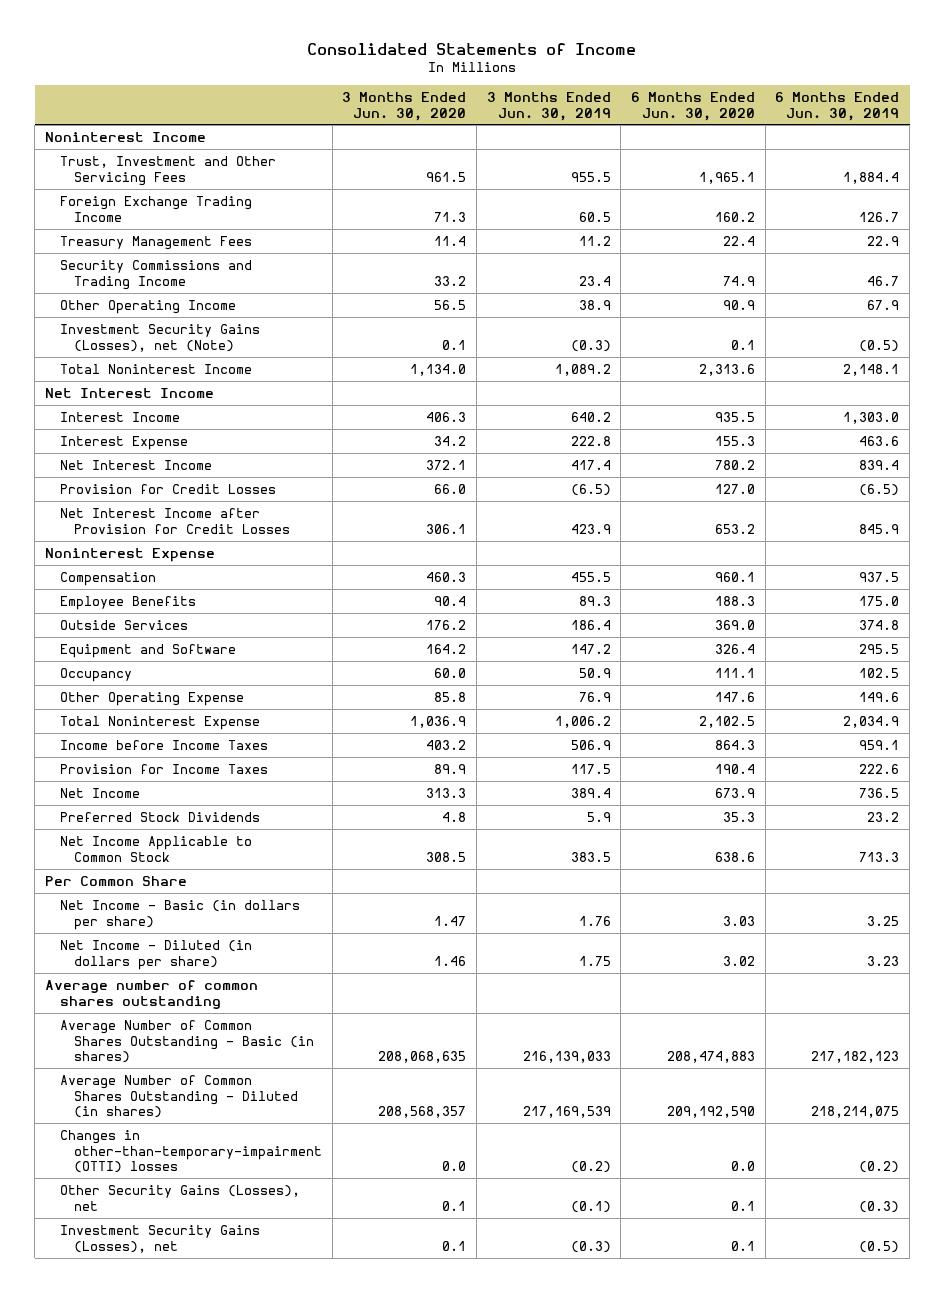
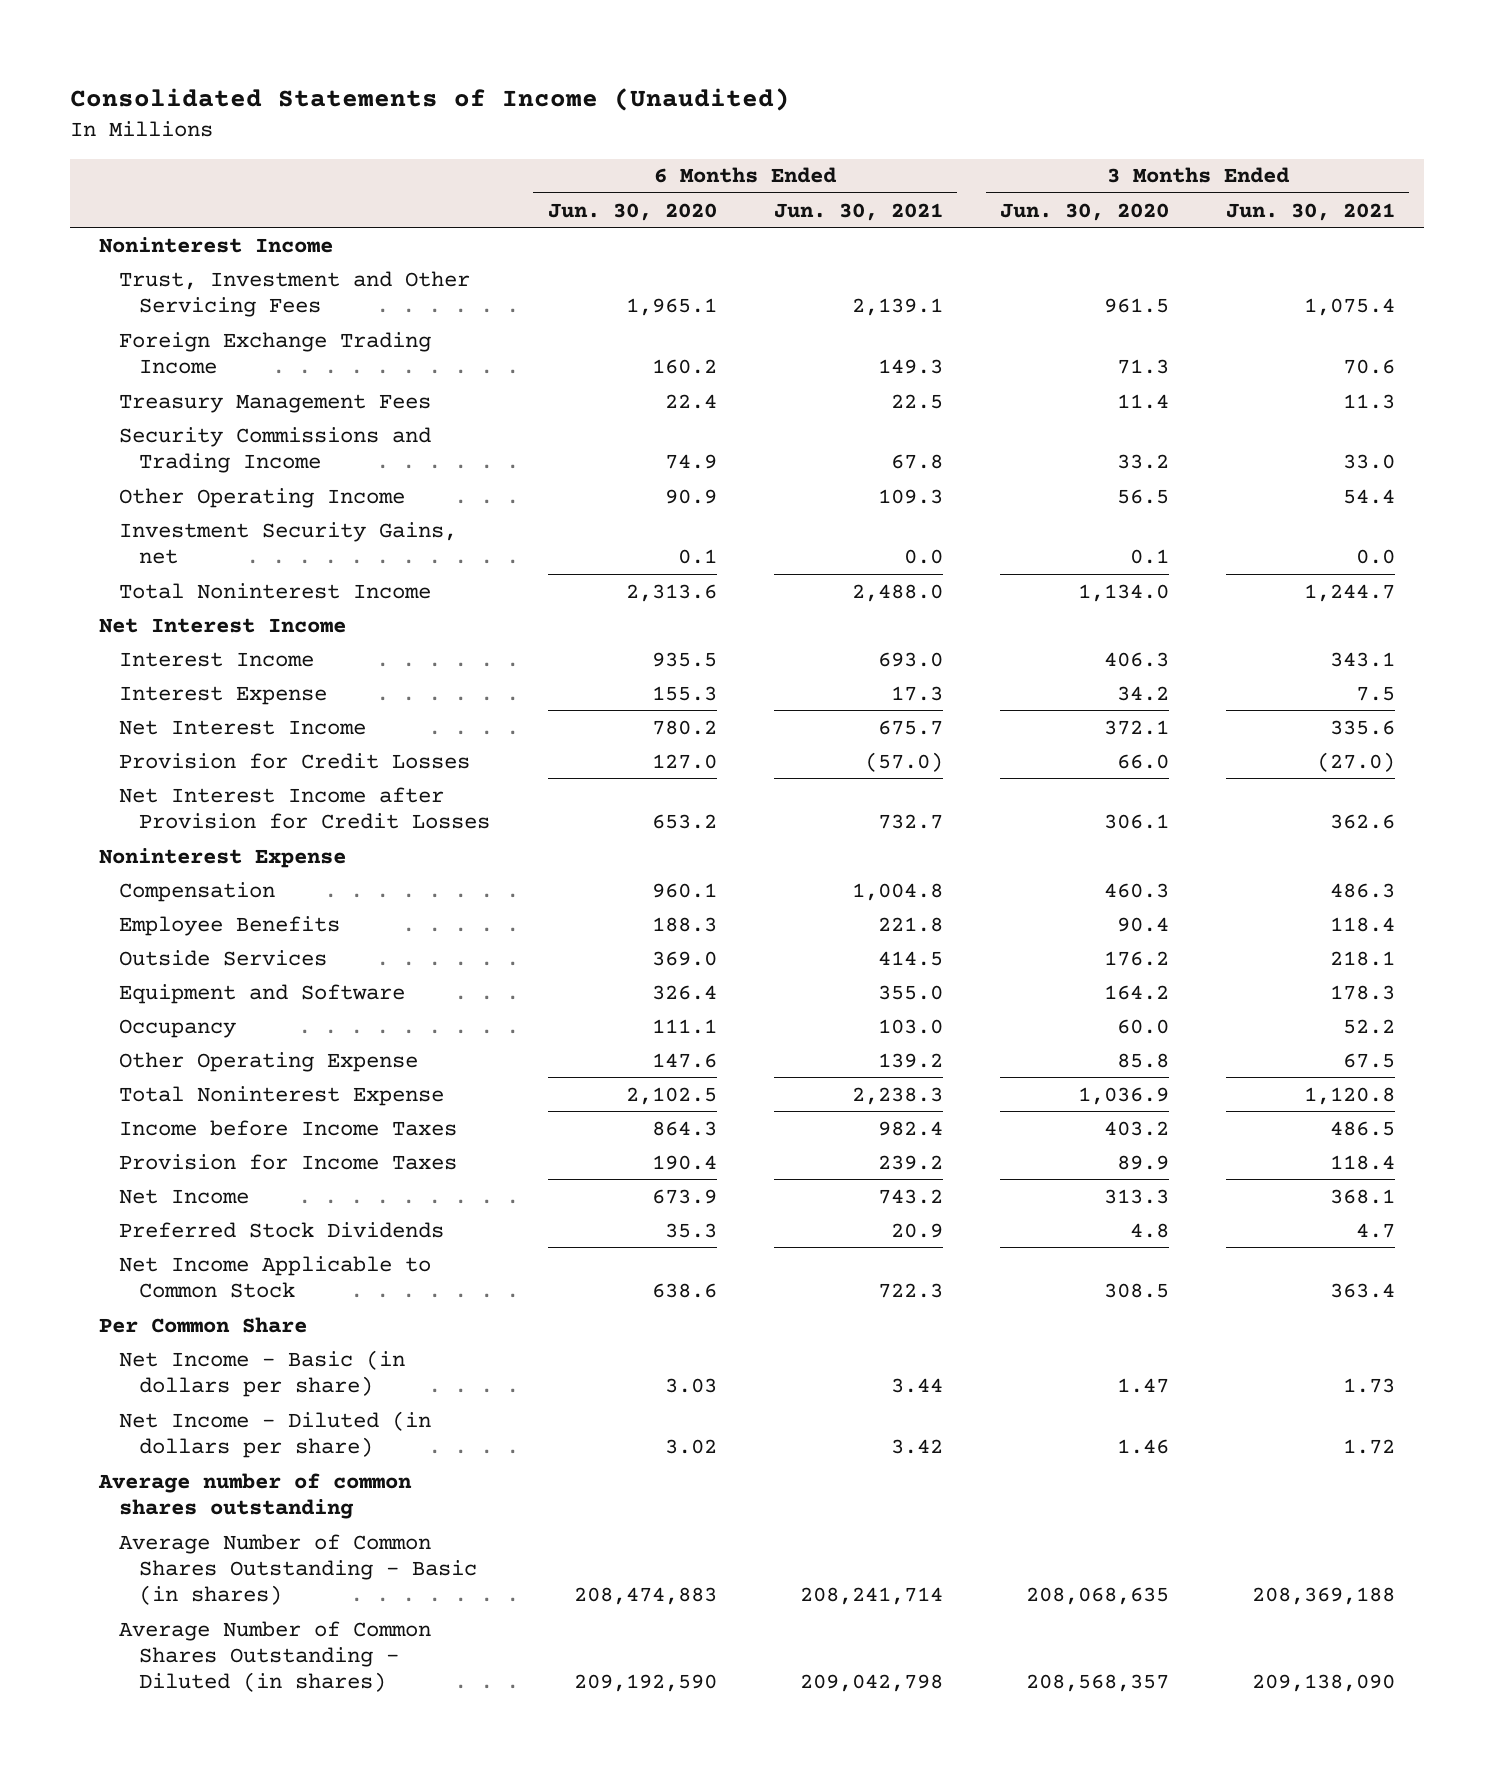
- Consolidated Statements of Income
+ Consolidated Statements of Income (Unaudited)
- | 3 Months Ended Jun. 30, 2020 | 3 Months Ended Jun. 30, 2019 | 6 Months Ended Jun. 30, 2020 | 6 Months Ended Jun. 30, 2019
+ | 6 Months Ended Jun. 30, 2020 | 6 Months Ended Jun. 30, 2021 | 3 Months Ended Jun. 30, 2020 | 3 Months Ended Jun. 30, 2021
- Investment Security Gains (Losses), net (Note) | 0.1 | (0.3) | 0.1 | (0.5)
+ Investment Security Gains, net | 0.1 | 0.0 | 0.1 | 0.0
- Changes in other-than-temporary-impairment (OTTI) losses | 0.0 | (0.2) | 0.0 | (0.2)
- Other Security Gains (Losses), net | 0.1 | (0.1) | 0.1 | (0.3)
- Investment Security Gains (Losses), net | 0.1 | (0.3) | 0.1 | (0.5)

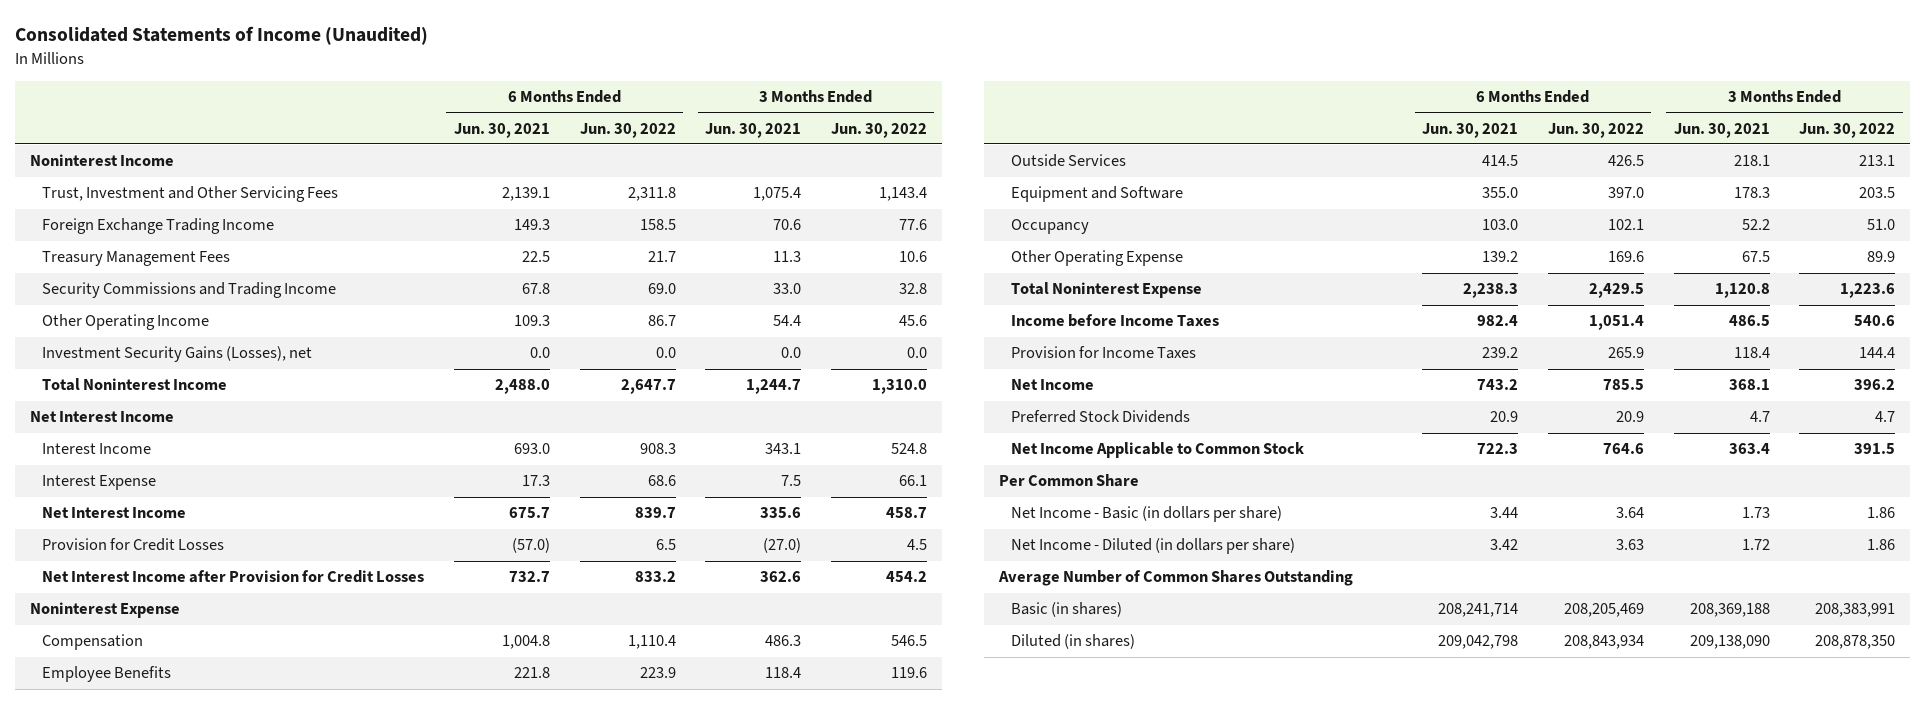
- | 6 Months Ended Jun. 30, 2020 | 6 Months Ended Jun. 30, 2021 | 3 Months Ended Jun. 30, 2020 | 3 Months Ended Jun. 30, 2021
+ | 6 Months Ended Jun. 30, 2021 | 6 Months Ended Jun. 30, 2022 | 3 Months Ended Jun. 30, 2021 | 3 Months Ended Jun. 30, 2022
- Investment Security Gains, net | 0.1 | 0.0 | 0.1 | 0.0
+ Investment Security Gains (Losses), net | 0.0 | 0.0 | 0.0 | 0.0
- Average number of common shares outstanding
- Average Number of Common Shares Outstanding - Basic (in shares) | 208,474,883 | 208,241,714 | 208,068,635 | 208,369,188
- Average Number of Common Shares Outstanding - Diluted (in shares) | 209,192,590 | 209,042,798 | 208,568,357 | 209,138,090
+ Average Number of Common Shares Outstanding
+ Basic (in shares) | 208,241,714 | 208,205,469 | 208,369,188 | 208,383,991
+ Diluted (in shares) | 209,042,798 | 208,843,934 | 209,138,090 | 208,878,350

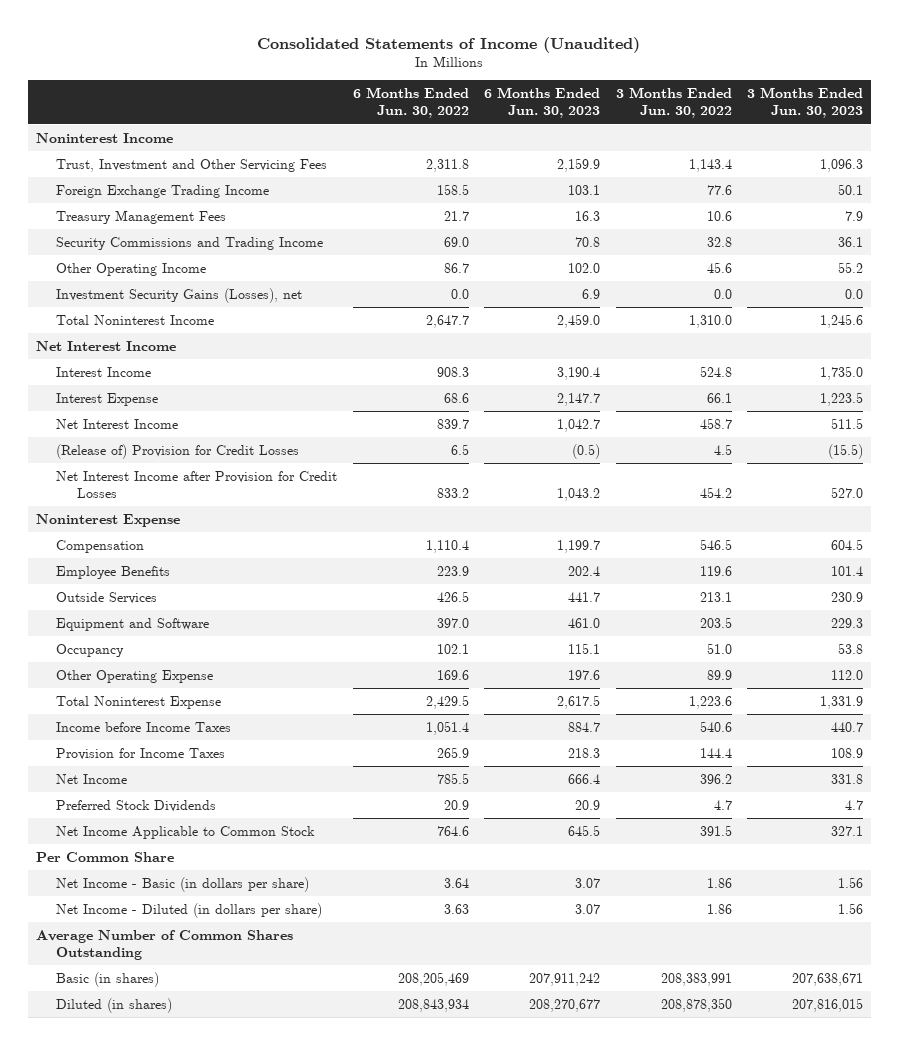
- | 6 Months Ended Jun. 30, 2021 | 6 Months Ended Jun. 30, 2022 | 3 Months Ended Jun. 30, 2021 | 3 Months Ended Jun. 30, 2022
+ | 6 Months Ended Jun. 30, 2022 | 6 Months Ended Jun. 30, 2023 | 3 Months Ended Jun. 30, 2022 | 3 Months Ended Jun. 30, 2023
- Provision for Credit Losses | (57.0) | 6.5 | (27.0) | 4.5
+ (Release of) Provision for Credit Losses | 6.5 | (0.5) | 4.5 | (15.5)

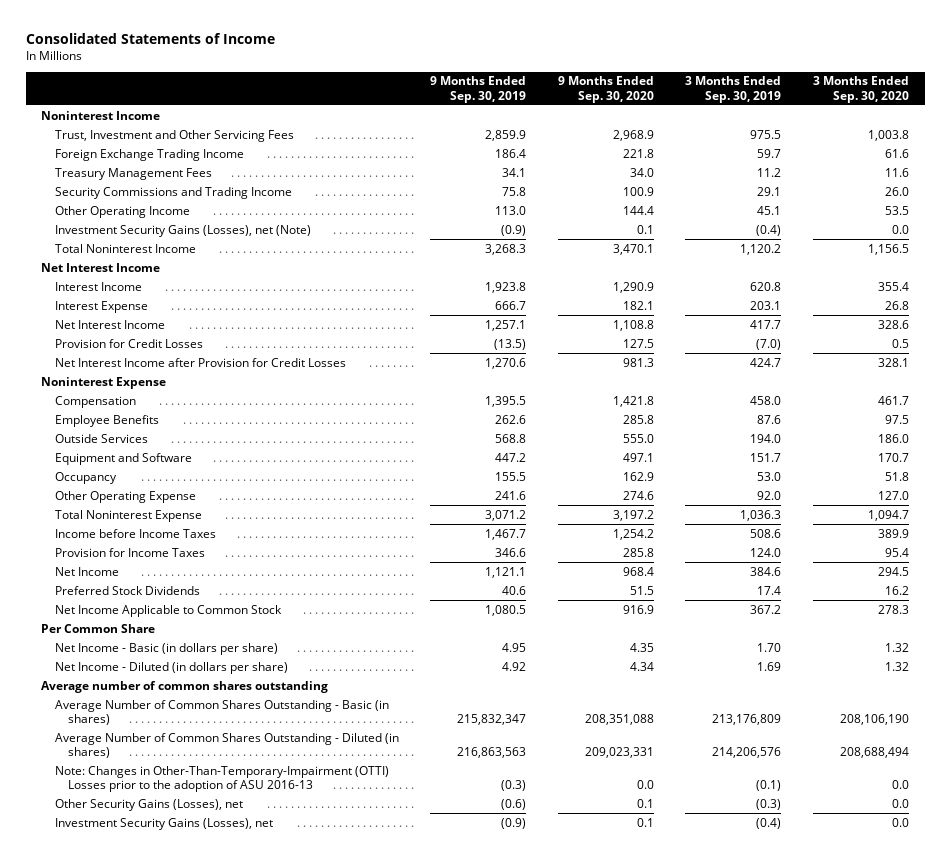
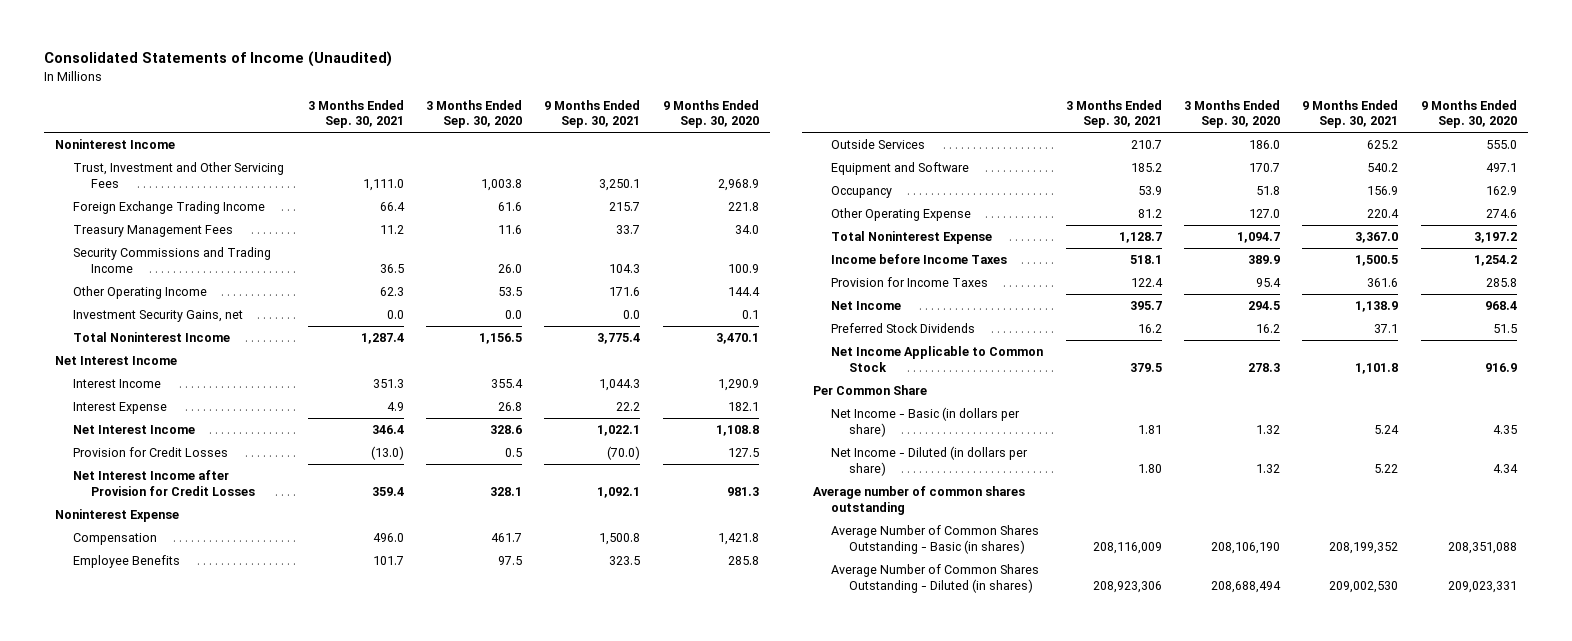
- Consolidated Statements of Income
+ Consolidated Statements of Income (Unaudited)
- | 9 Months Ended Sep. 30, 2019 | 9 Months Ended Sep. 30, 2020 | 3 Months Ended Sep. 30, 2019 | 3 Months Ended Sep. 30, 2020
+ | 3 Months Ended Sep. 30, 2021 | 3 Months Ended Sep. 30, 2020 | 9 Months Ended Sep. 30, 2021 | 9 Months Ended Sep. 30, 2020
- Investment Security Gains (Losses), net (Note) | (0.9) | 0.1 | (0.4) | 0.0
+ Investment Security Gains, net | 0.0 | 0.0 | 0.0 | 0.1
- Note: Changes in Other-Than-Temporary-Impairment (OTTI) Losses prior to the adoption of ASU 2016-13 | (0.3) | 0.0 | (0.1) | 0.0
- Other Security Gains (Losses), net | (0.6) | 0.1 | (0.3) | 0.0
- Investment Security Gains (Losses), net | (0.9) | 0.1 | (0.4) | 0.0

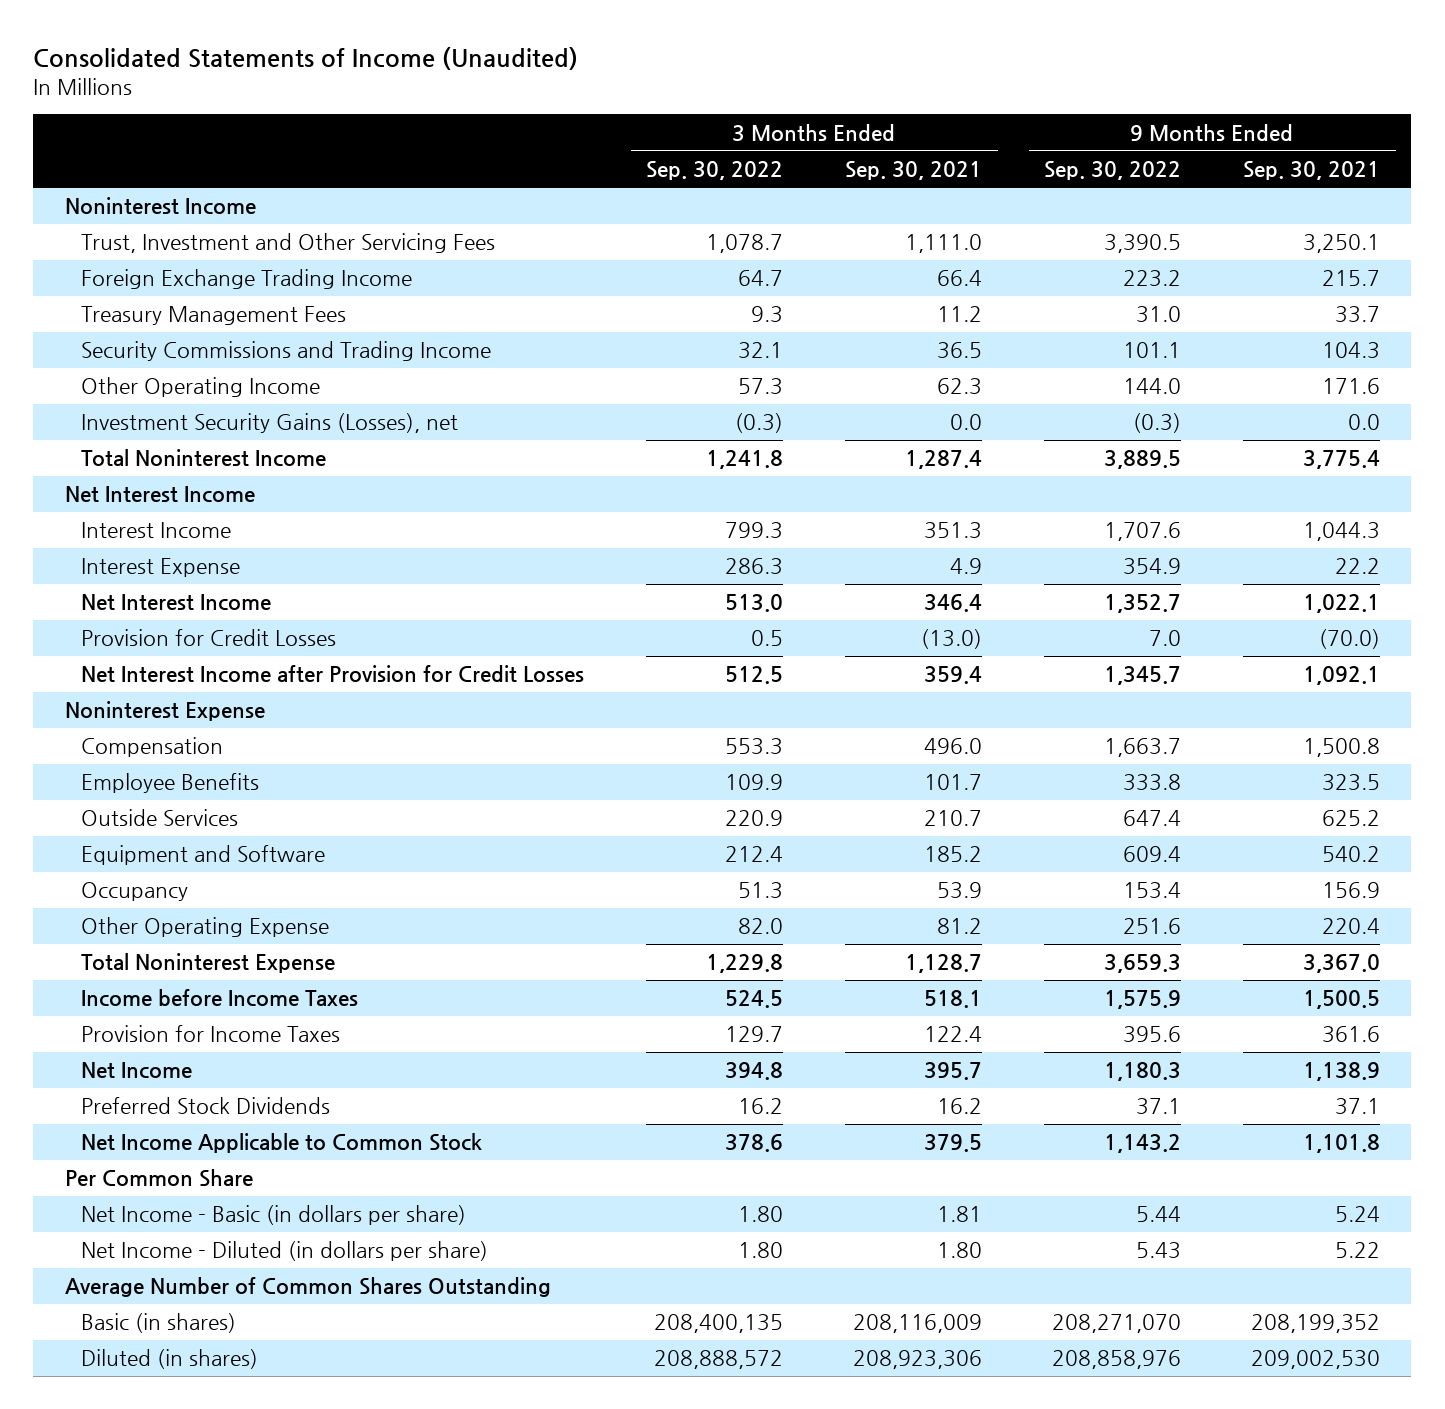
- | 3 Months Ended Sep. 30, 2021 | 3 Months Ended Sep. 30, 2020 | 9 Months Ended Sep. 30, 2021 | 9 Months Ended Sep. 30, 2020
+ | 3 Months Ended Sep. 30, 2022 | 3 Months Ended Sep. 30, 2021 | 9 Months Ended Sep. 30, 2022 | 9 Months Ended Sep. 30, 2021
- Investment Security Gains, net | 0.0 | 0.0 | 0.0 | 0.1
+ Investment Security Gains (Losses), net | (0.3) | 0.0 | (0.3) | 0.0
- Average number of common shares outstanding
- Average Number of Common Shares Outstanding - Basic (in shares) | 208,116,009 | 208,106,190 | 208,199,352 | 208,351,088
- Average Number of Common Shares Outstanding - Diluted (in shares) | 208,923,306 | 208,688,494 | 209,002,530 | 209,023,331
+ Average Number of Common Shares Outstanding
+ Basic (in shares) | 208,400,135 | 208,116,009 | 208,271,070 | 208,199,352
+ Diluted (in shares) | 208,888,572 | 208,923,306 | 208,858,976 | 209,002,530

